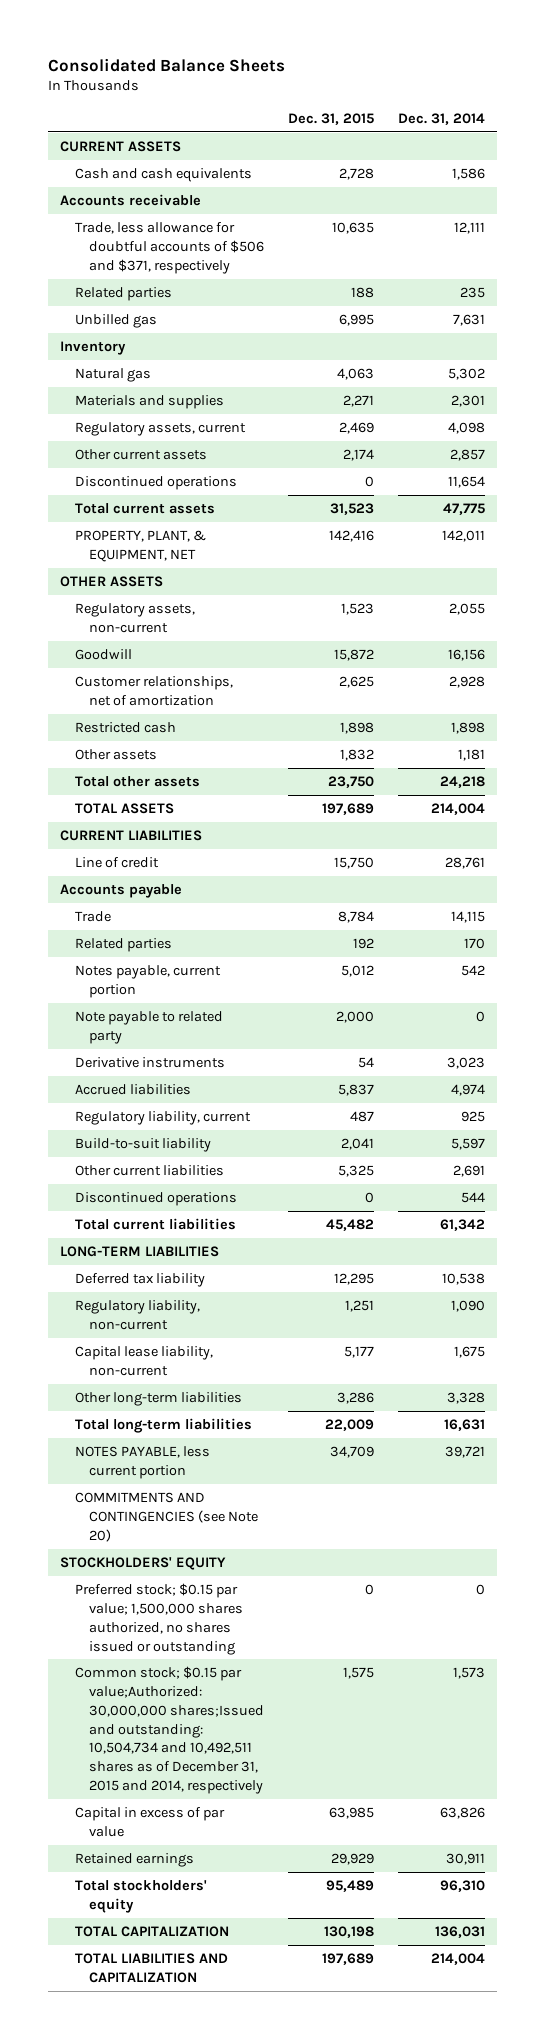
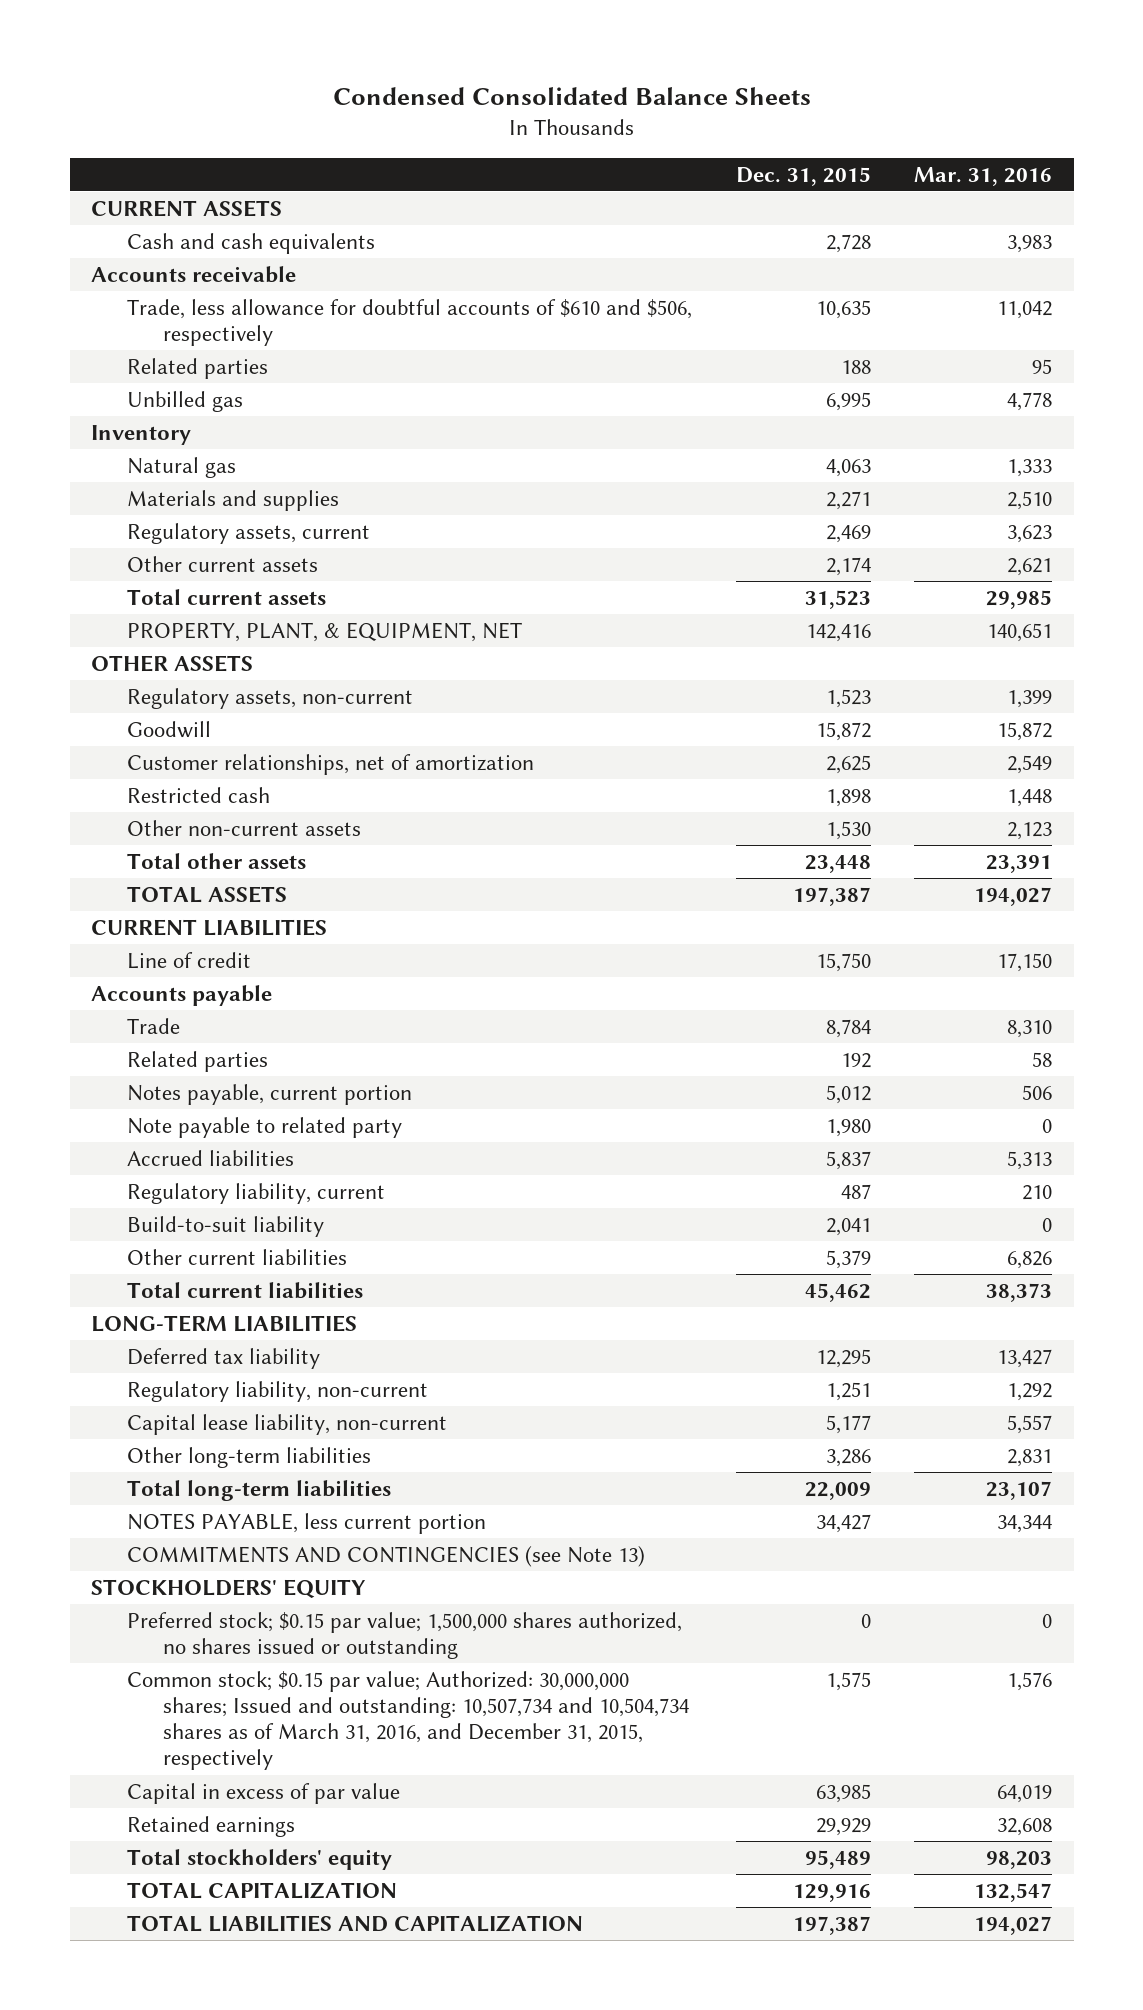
- Consolidated Balance Sheets
+ Condensed Consolidated Balance Sheets
- | Dec. 31, 2015 | Dec. 31, 2014
+ | Dec. 31, 2015 | Mar. 31, 2016
- Trade, less allowance for doubtful accounts of $506 and $371, respectively | 10,635 | 12,111
+ Trade, less allowance for doubtful accounts of $610 and $506, respectively | 10,635 | 11,042
- Discontinued operations | 0 | 11,654
- Other assets | 1,832 | 1,181
- Total other assets | 23,750 | 24,218
- TOTAL ASSETS | 197,689 | 214,004
+ Other non-current assets | 1,530 | 2,123
+ Total other assets | 23,448 | 23,391
+ TOTAL ASSETS | 197,387 | 194,027
- Note payable to related party | 2,000 | 0
- Derivative instruments | 54 | 3,023
+ Note payable to related party | 1,980 | 0
- Other current liabilities | 5,325 | 2,691
- Discontinued operations | 0 | 544
- Total current liabilities | 45,482 | 61,342
+ Other current liabilities | 5,379 | 6,826
+ Total current liabilities | 45,462 | 38,373
- NOTES PAYABLE, less current portion | 34,709 | 39,721
- COMMITMENTS AND CONTINGENCIES (see Note 20)
+ NOTES PAYABLE, less current portion | 34,427 | 34,344
+ COMMITMENTS AND CONTINGENCIES (see Note 13)
- Common stock; $0.15 par value;Authorized: 30,000,000 shares;Issued and outstanding: 10,504,734 and 10,492,511 shares as of December 31, 2015 and 2014, respectively | 1,575 | 1,573
+ Common stock; $0.15 par value; Authorized: 30,000,000 shares; Issued and outstanding: 10,507,734 and 10,504,734 shares as of March 31, 2016, and December 31, 2015, respectively | 1,575 | 1,576
- TOTAL CAPITALIZATION | 130,198 | 136,031
- TOTAL LIABILITIES AND CAPITALIZATION | 197,689 | 214,004
+ TOTAL CAPITALIZATION | 129,916 | 132,547
+ TOTAL LIABILITIES AND CAPITALIZATION | 197,387 | 194,027

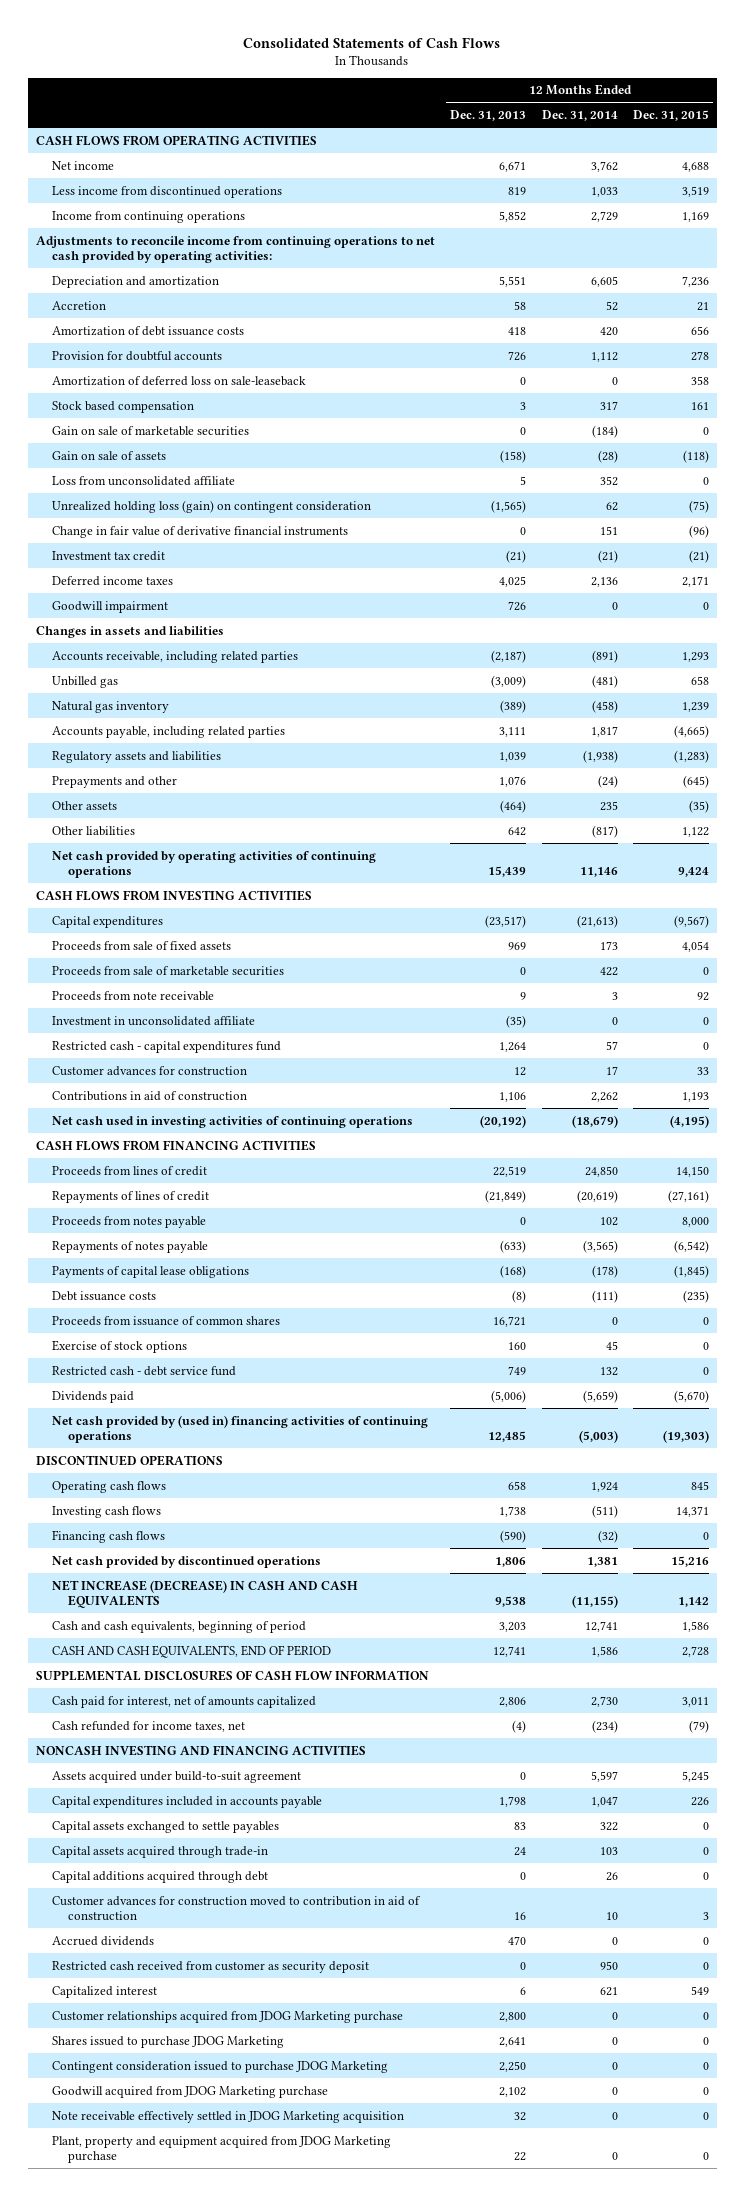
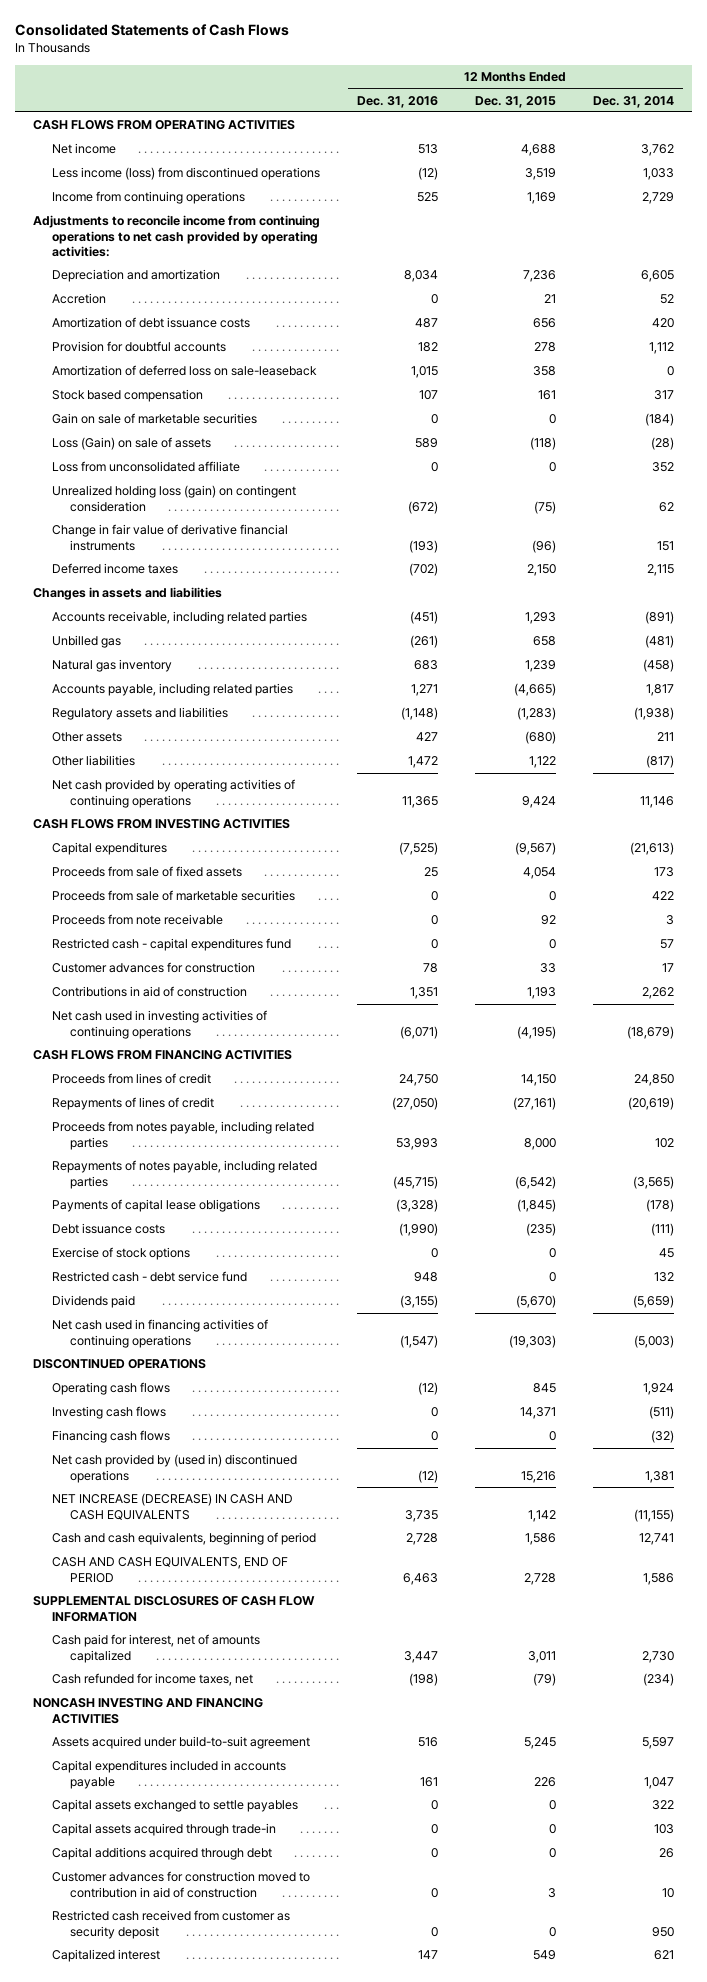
- | 12 Months Ended Dec. 31, 2013 | 12 Months Ended Dec. 31, 2014 | 12 Months Ended Dec. 31, 2015
+ | 12 Months Ended Dec. 31, 2016 | 12 Months Ended Dec. 31, 2015 | 12 Months Ended Dec. 31, 2014
- Less income from discontinued operations | 819 | 1,033 | 3,519
+ Less income (loss) from discontinued operations | (12) | 3,519 | 1,033
- Gain on sale of assets | (158) | (28) | (118)
+ Loss (Gain) on sale of assets | 589 | (118) | (28)
- Investment tax credit | (21) | (21) | (21)
- Deferred income taxes | 4,025 | 2,136 | 2,171
- Goodwill impairment | 726 | 0 | 0
+ Deferred income taxes | (702) | 2,150 | 2,115
- Prepayments and other | 1,076 | (24) | (645)
- Other assets | (464) | 235 | (35)
+ Other assets | 427 | (680) | 211
- Investment in unconsolidated affiliate | (35) | 0 | 0
- Proceeds from notes payable | 0 | 102 | 8,000
- Repayments of notes payable | (633) | (3,565) | (6,542)
+ Proceeds from notes payable, including related parties | 53,993 | 8,000 | 102
+ Repayments of notes payable, including related parties | (45,715) | (6,542) | (3,565)
- Proceeds from issuance of common shares | 16,721 | 0 | 0
- Net cash provided by (used in) financing activities of continuing operations | 12,485 | (5,003) | (19,303)
+ Net cash used in financing activities of continuing operations | (1,547) | (19,303) | (5,003)
- Net cash provided by discontinued operations | 1,806 | 1,381 | 15,216
+ Net cash provided by (used in) discontinued operations | (12) | 15,216 | 1,381
- Accrued dividends | 470 | 0 | 0
- Customer relationships acquired from JDOG Marketing purchase | 2,800 | 0 | 0
- Shares issued to purchase JDOG Marketing | 2,641 | 0 | 0
- Contingent consideration issued to purchase JDOG Marketing | 2,250 | 0 | 0
- Goodwill acquired from JDOG Marketing purchase | 2,102 | 0 | 0
- Note receivable effectively settled in JDOG Marketing acquisition | 32 | 0 | 0
- Plant, property and equipment acquired from JDOG Marketing purchase | 22 | 0 | 0

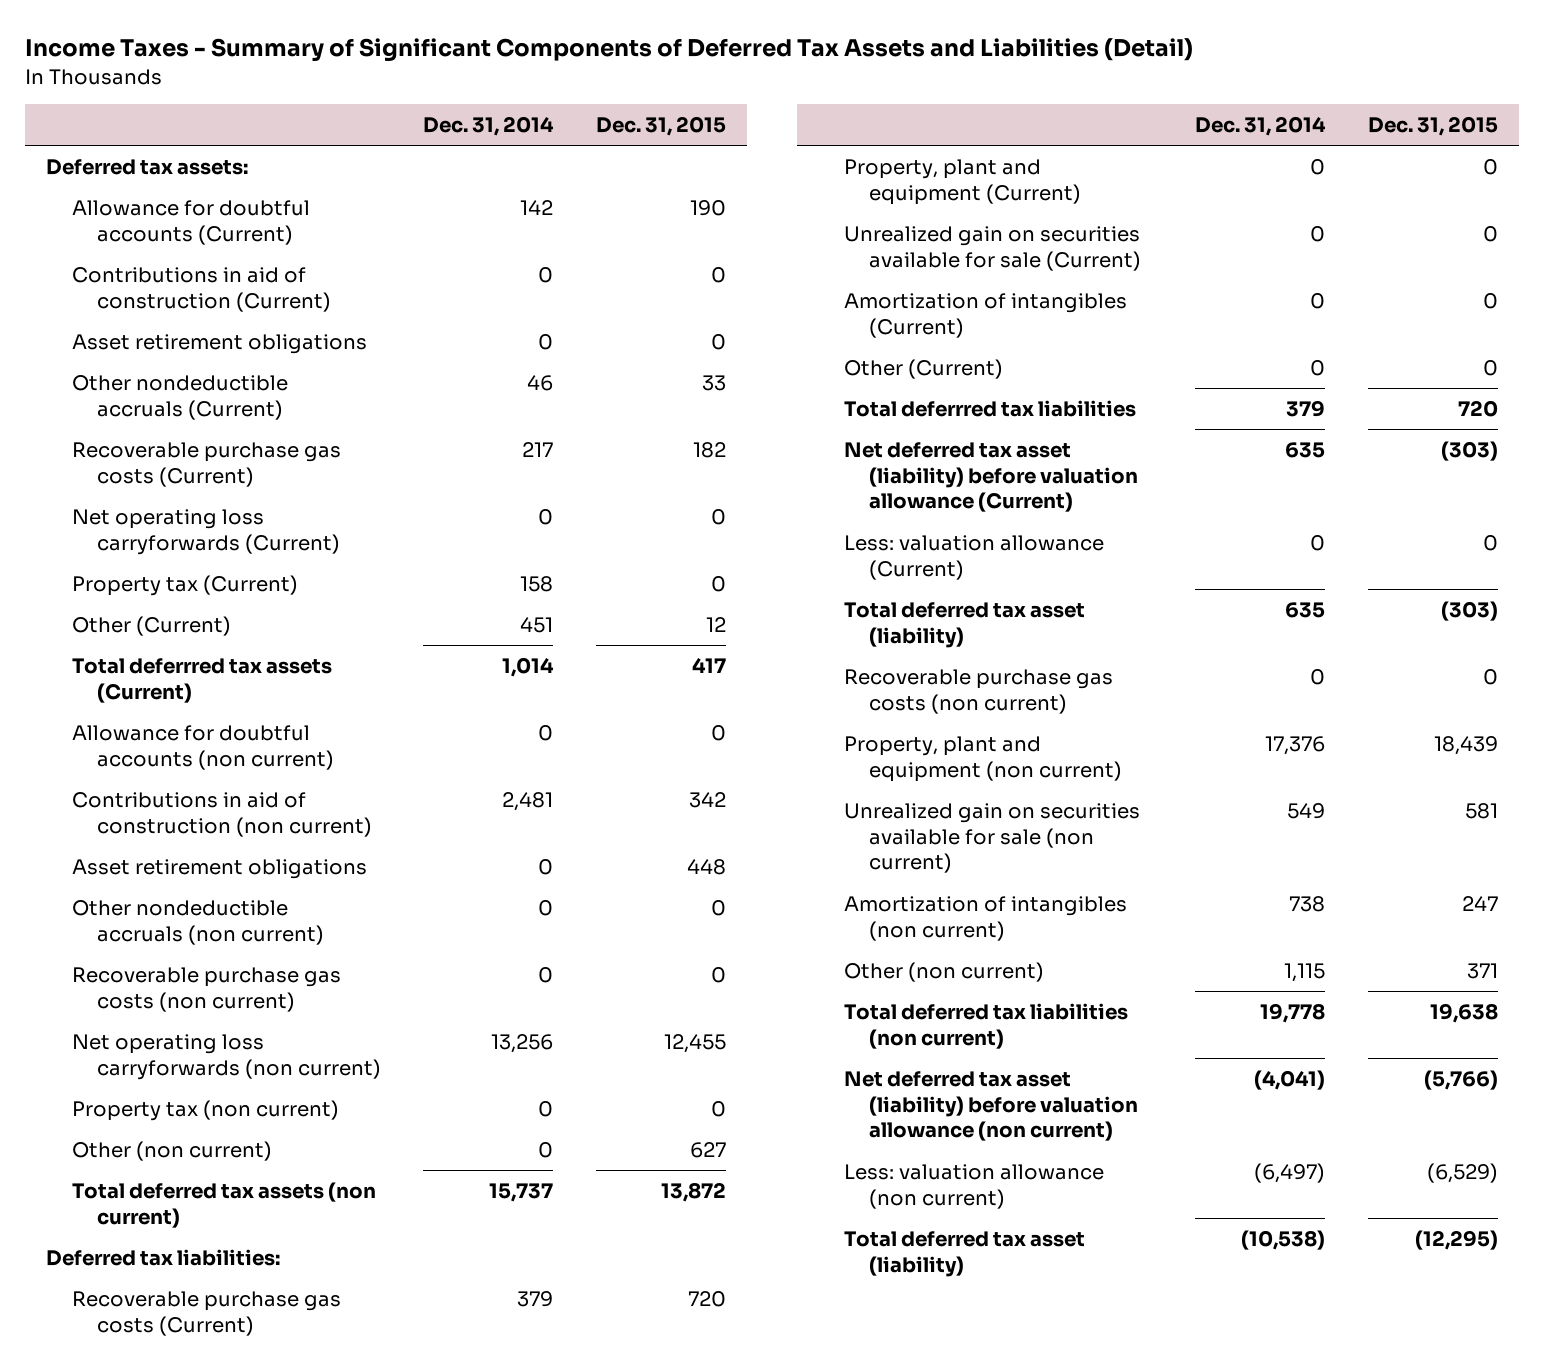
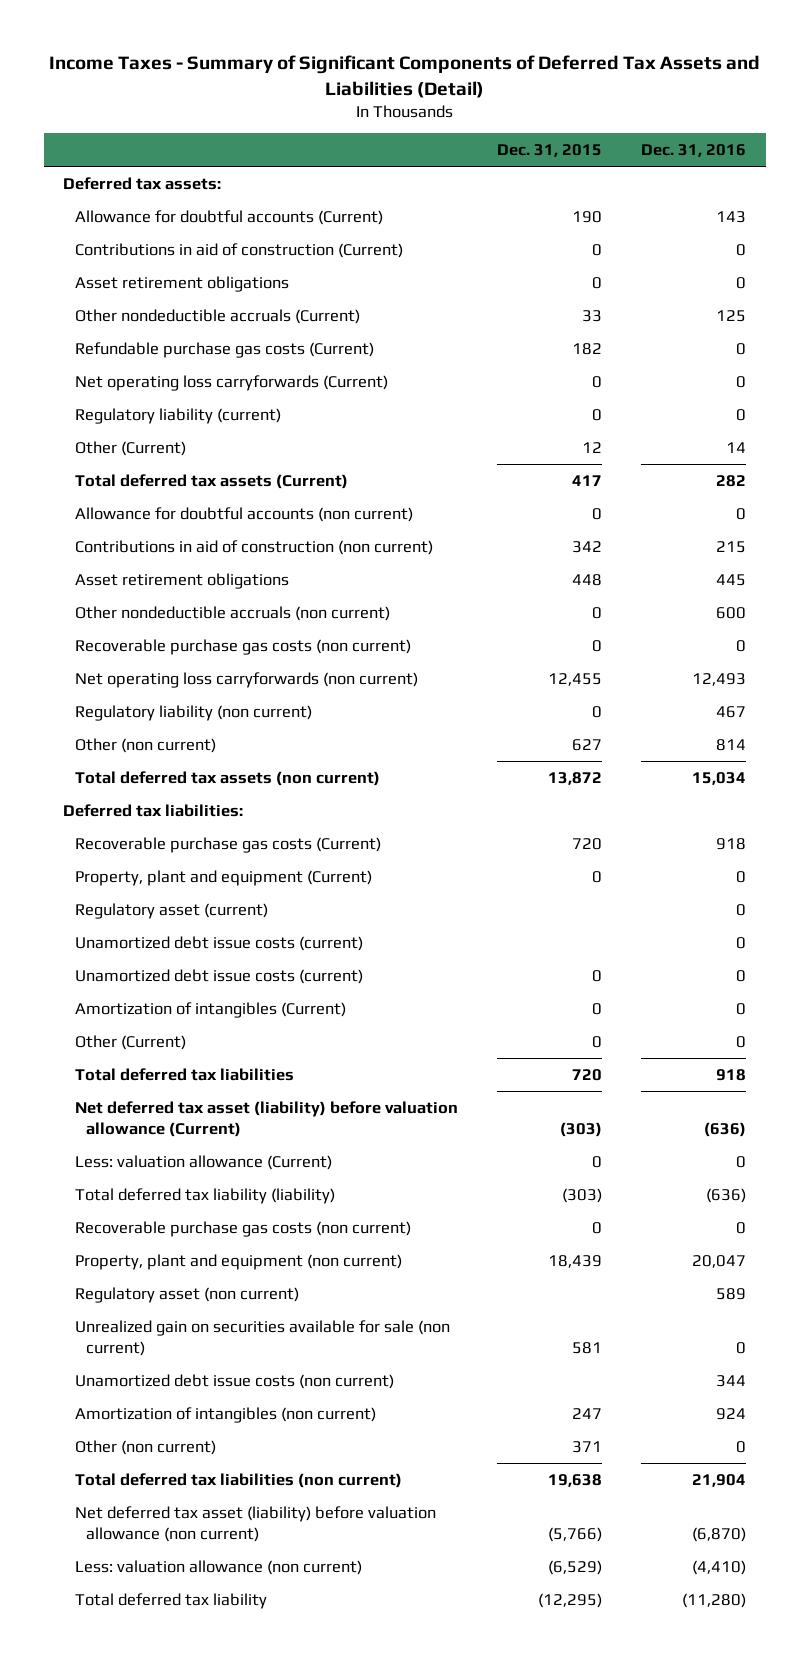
- | Dec. 31, 2014 | Dec. 31, 2015
+ | Dec. 31, 2015 | Dec. 31, 2016
- Recoverable purchase gas costs (Current) | 217 | 182
+ Refundable purchase gas costs (Current) | 182 | 0
- Property tax (Current) | 158 | 0
+ Regulatory liability (current) | 0 | 0
- Total deferrred tax assets (Current) | 1,014 | 417
+ Total deferred tax assets (Current) | 417 | 282
- Property tax (non current) | 0 | 0
+ Regulatory liability (non current) | 0 | 467
- Unrealized gain on securities available for sale (Current) | 0 | 0
+ Regulatory asset (current) | | 0
+ Unamortized debt issue costs (current) | | 0
+ Unamortized debt issue costs (current) | 0 | 0
- Total deferrred tax liabilities | 379 | 720
+ Total deferred tax liabilities | 720 | 918
- Total deferred tax asset (liability) | 635 | (303)
+ Total deferred tax liability (liability) | (303) | (636)
+ Regulatory asset (non current) | | 589
+ Unamortized debt issue costs (non current) | | 344
- Total deferred tax asset (liability) | (10,538) | (12,295)
+ Total deferred tax liability | (12,295) | (11,280)

